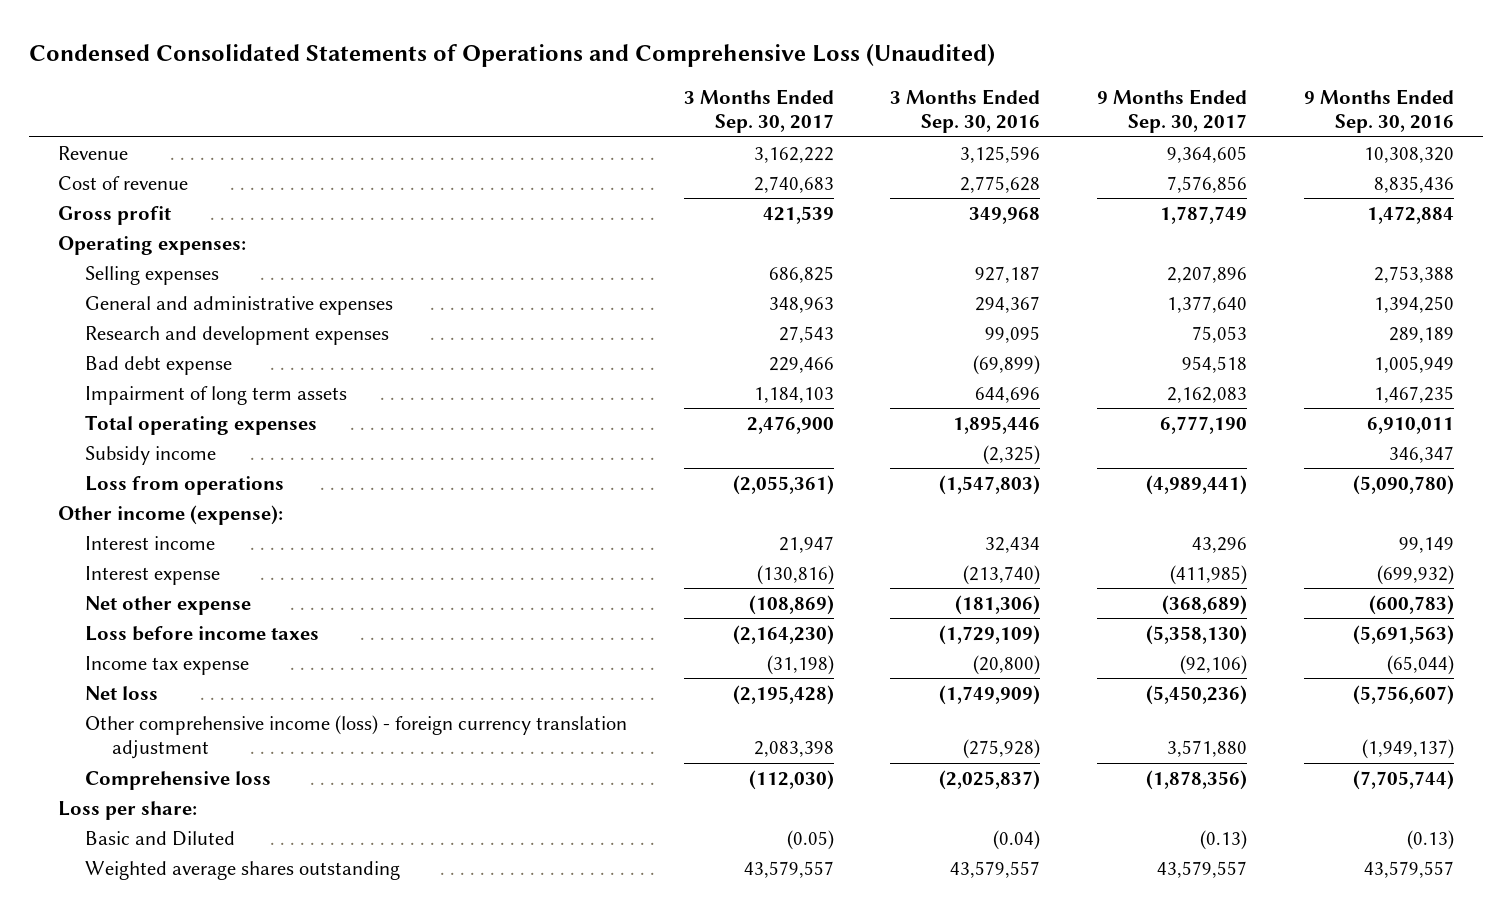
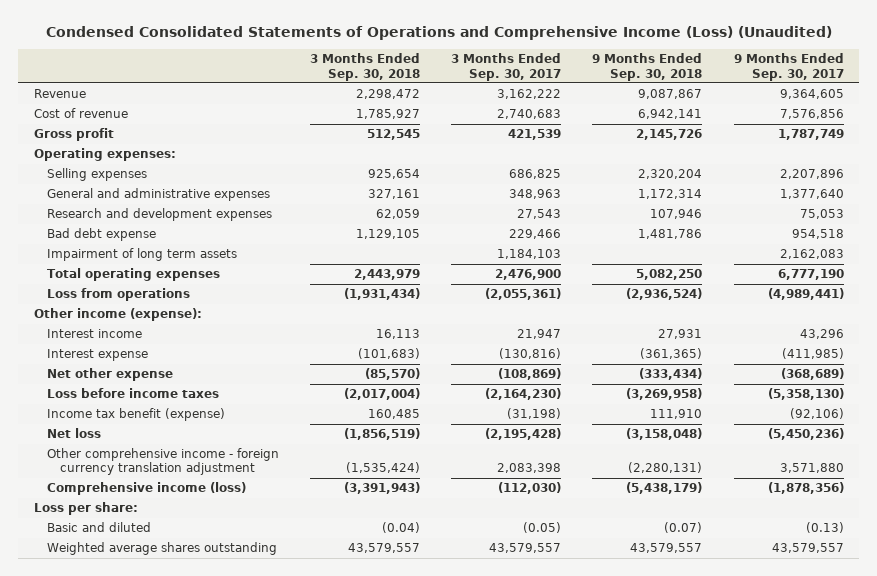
- Condensed Consolidated Statements of Operations and Comprehensive Loss (Unaudited)
+ Condensed Consolidated Statements of Operations and Comprehensive Income (Loss) (Unaudited)
- | 3 Months Ended Sep. 30, 2017 | 3 Months Ended Sep. 30, 2016 | 9 Months Ended Sep. 30, 2017 | 9 Months Ended Sep. 30, 2016
+ | 3 Months Ended Sep. 30, 2018 | 3 Months Ended Sep. 30, 2017 | 9 Months Ended Sep. 30, 2018 | 9 Months Ended Sep. 30, 2017
- Subsidy income | | (2,325) | | 346,347
- Income tax expense | (31,198) | (20,800) | (92,106) | (65,044)
+ Income tax benefit (expense) | 160,485 | (31,198) | 111,910 | (92,106)
- Other comprehensive income (loss) - foreign currency translation adjustment | 2,083,398 | (275,928) | 3,571,880 | (1,949,137)
- Comprehensive loss | (112,030) | (2,025,837) | (1,878,356) | (7,705,744)
+ Other comprehensive income - foreign currency translation adjustment | (1,535,424) | 2,083,398 | (2,280,131) | 3,571,880
+ Comprehensive income (loss) | (3,391,943) | (112,030) | (5,438,179) | (1,878,356)
- Basic and Diluted | (0.05) | (0.04) | (0.13) | (0.13)
+ Basic and diluted | (0.04) | (0.05) | (0.07) | (0.13)

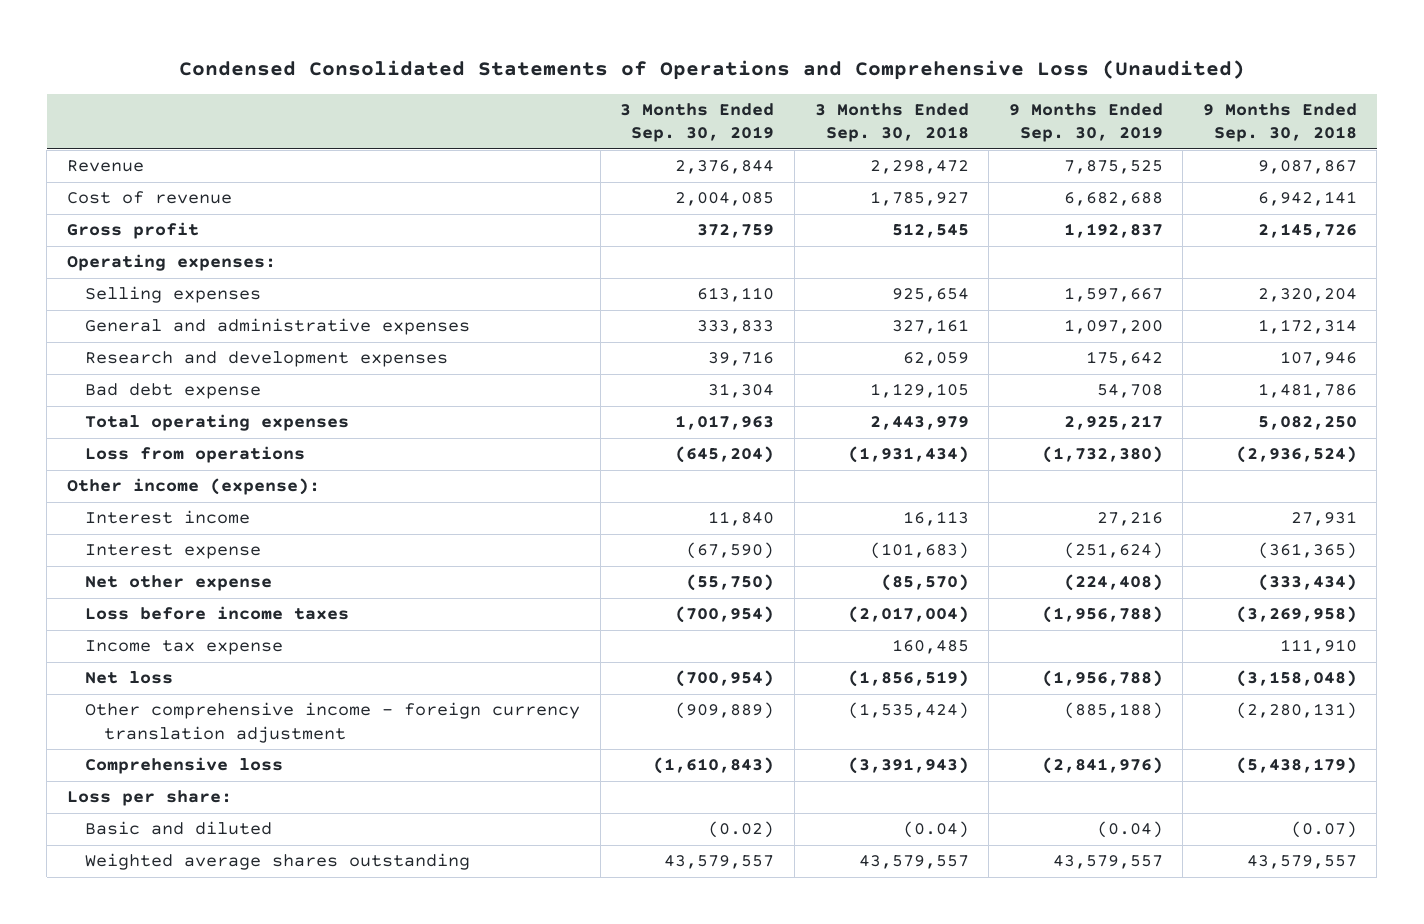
- Condensed Consolidated Statements of Operations and Comprehensive Income (Loss) (Unaudited)
+ Condensed Consolidated Statements of Operations and Comprehensive Loss (Unaudited)
- | 3 Months Ended Sep. 30, 2018 | 3 Months Ended Sep. 30, 2017 | 9 Months Ended Sep. 30, 2018 | 9 Months Ended Sep. 30, 2017
+ | 3 Months Ended Sep. 30, 2019 | 3 Months Ended Sep. 30, 2018 | 9 Months Ended Sep. 30, 2019 | 9 Months Ended Sep. 30, 2018
- Impairment of long term assets | | 1,184,103 | | 2,162,083
- Income tax benefit (expense) | 160,485 | (31,198) | 111,910 | (92,106)
+ Income tax expense | | 160,485 | | 111,910
- Comprehensive income (loss) | (3,391,943) | (112,030) | (5,438,179) | (1,878,356)
+ Comprehensive loss | (1,610,843) | (3,391,943) | (2,841,976) | (5,438,179)

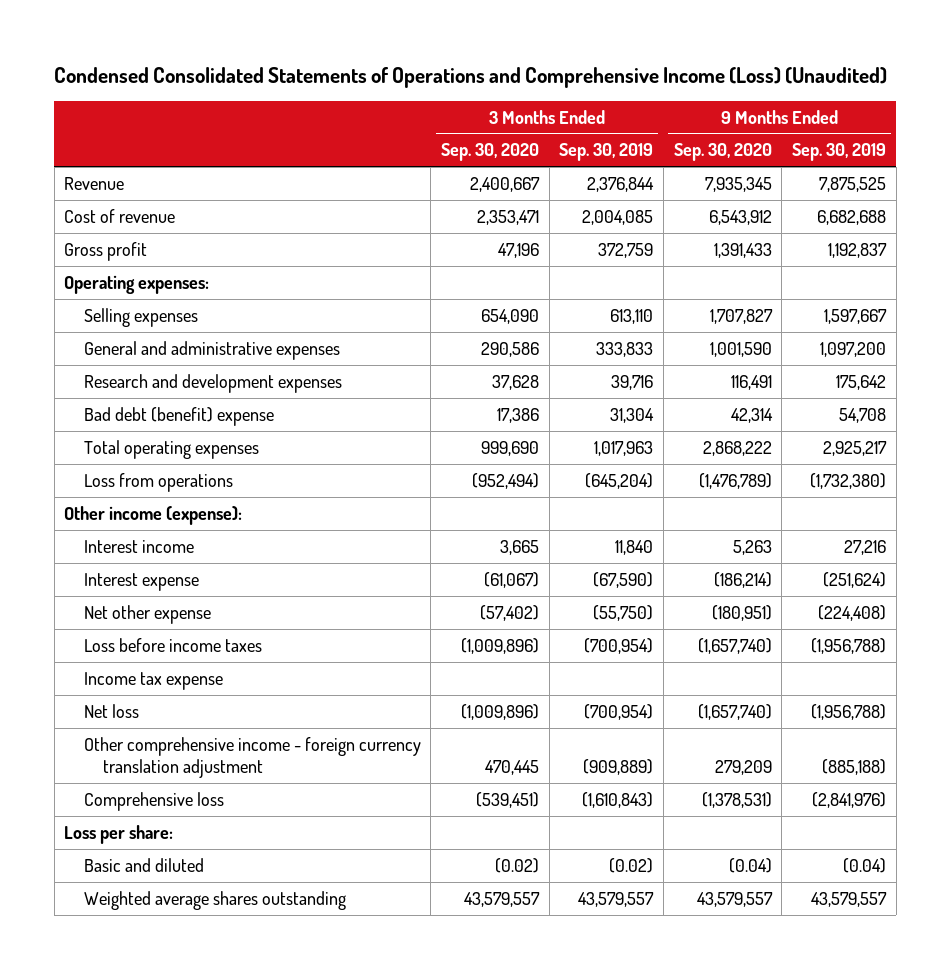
- Condensed Consolidated Statements of Operations and Comprehensive Loss (Unaudited)
+ Condensed Consolidated Statements of Operations and Comprehensive Income (Loss) (Unaudited)
- | 3 Months Ended Sep. 30, 2019 | 3 Months Ended Sep. 30, 2018 | 9 Months Ended Sep. 30, 2019 | 9 Months Ended Sep. 30, 2018
+ | 3 Months Ended Sep. 30, 2020 | 3 Months Ended Sep. 30, 2019 | 9 Months Ended Sep. 30, 2020 | 9 Months Ended Sep. 30, 2019
- Bad debt expense | 31,304 | 1,129,105 | 54,708 | 1,481,786
+ Bad debt (benefit) expense | 17,386 | 31,304 | 42,314 | 54,708

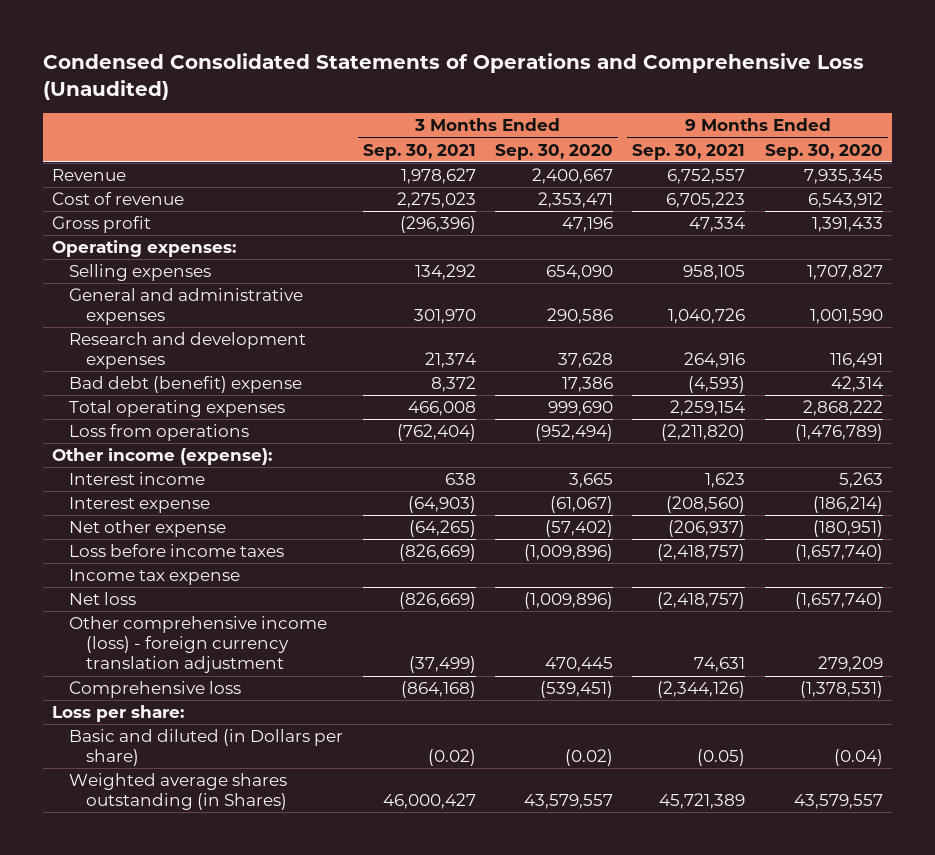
- Condensed Consolidated Statements of Operations and Comprehensive Income (Loss) (Unaudited)
+ Condensed Consolidated Statements of Operations and Comprehensive Loss (Unaudited)
- | 3 Months Ended Sep. 30, 2020 | 3 Months Ended Sep. 30, 2019 | 9 Months Ended Sep. 30, 2020 | 9 Months Ended Sep. 30, 2019
+ | 3 Months Ended Sep. 30, 2021 | 3 Months Ended Sep. 30, 2020 | 9 Months Ended Sep. 30, 2021 | 9 Months Ended Sep. 30, 2020
- Other comprehensive income - foreign currency translation adjustment | 470,445 | (909,889) | 279,209 | (885,188)
+ Other comprehensive income (loss) - foreign currency translation adjustment | (37,499) | 470,445 | 74,631 | 279,209
- Basic and diluted | (0.02) | (0.02) | (0.04) | (0.04)
- Weighted average shares outstanding | 43,579,557 | 43,579,557 | 43,579,557 | 43,579,557
+ Basic and diluted (in Dollars per share) | (0.02) | (0.02) | (0.05) | (0.04)
+ Weighted average shares outstanding (in Shares) | 46,000,427 | 43,579,557 | 45,721,389 | 43,579,557

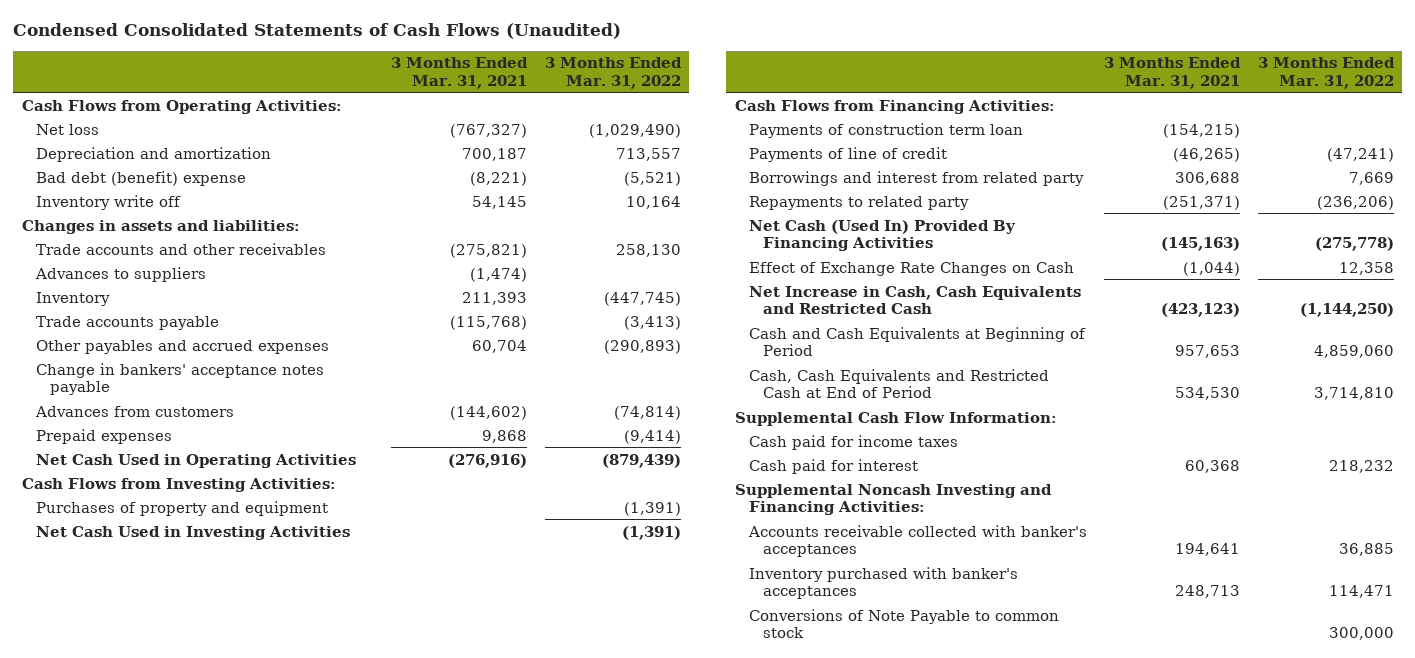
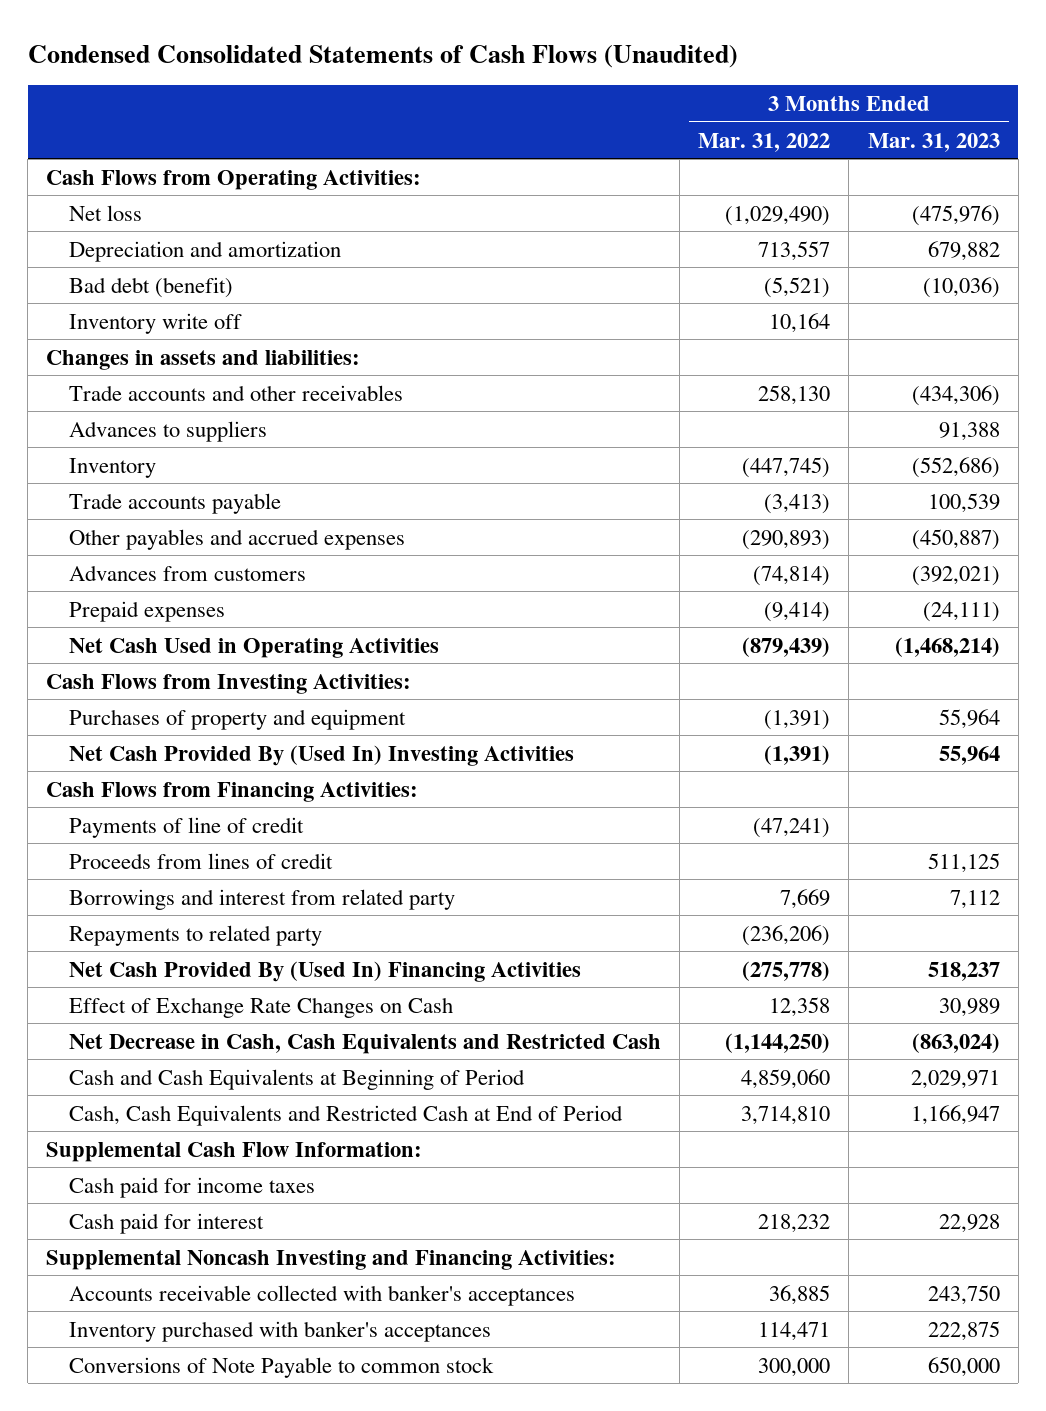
- | 3 Months Ended Mar. 31, 2021 | 3 Months Ended Mar. 31, 2022
+ | 3 Months Ended Mar. 31, 2022 | 3 Months Ended Mar. 31, 2023
- Bad debt (benefit) expense | (8,221) | (5,521)
+ Bad debt (benefit) | (5,521) | (10,036)
- Change in bankers' acceptance notes payable
- Net Cash Used in Investing Activities | | (1,391)
+ Net Cash Provided By (Used In) Investing Activities | (1,391) | 55,964
- Payments of construction term loan | (154,215) |
+ Proceeds from lines of credit | | 511,125
- Net Cash (Used In) Provided By Financing Activities | (145,163) | (275,778)
+ Net Cash Provided By (Used In) Financing Activities | (275,778) | 518,237
- Net Increase in Cash, Cash Equivalents and Restricted Cash | (423,123) | (1,144,250)
+ Net Decrease in Cash, Cash Equivalents and Restricted Cash | (1,144,250) | (863,024)

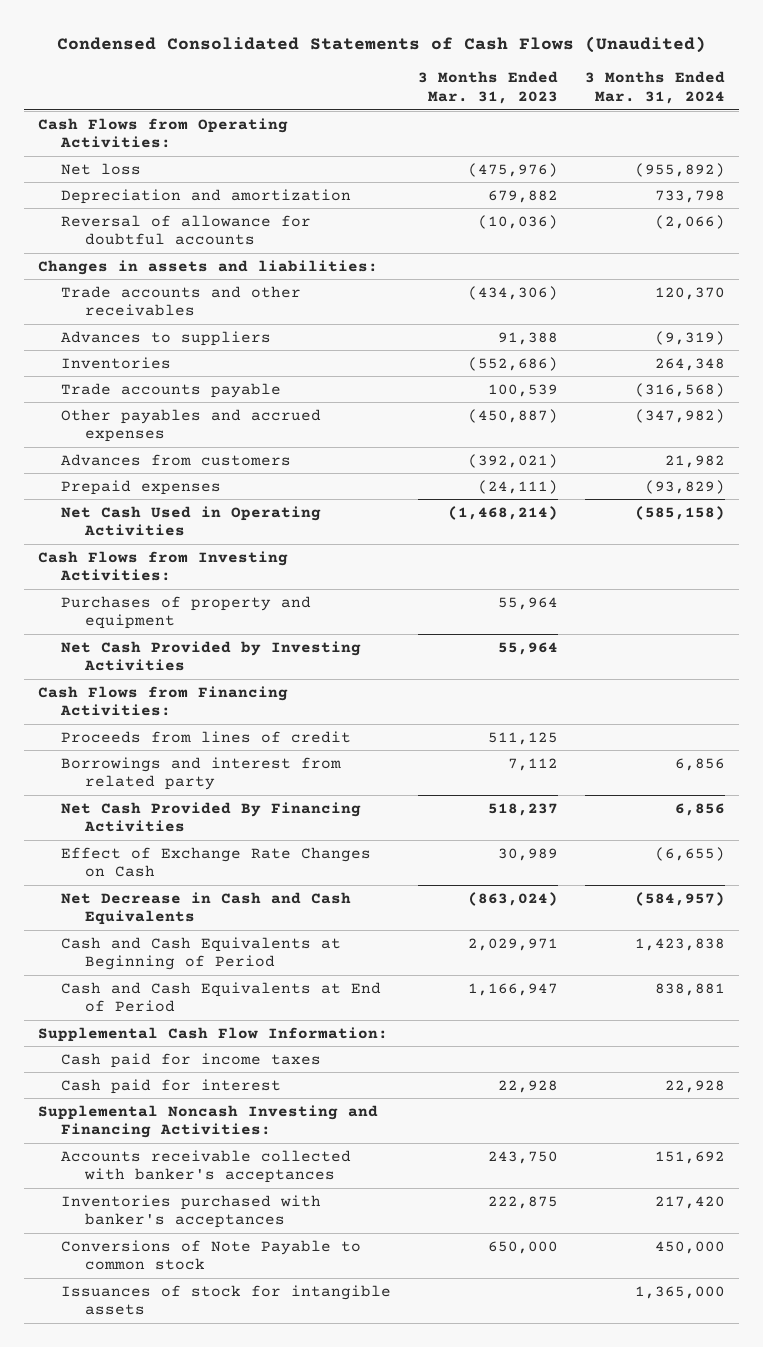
- | 3 Months Ended Mar. 31, 2022 | 3 Months Ended Mar. 31, 2023
+ | 3 Months Ended Mar. 31, 2023 | 3 Months Ended Mar. 31, 2024
- Bad debt (benefit) | (5,521) | (10,036)
- Inventory write off | 10,164 |
+ Reversal of allowance for doubtful accounts | (10,036) | (2,066)
- Inventory | (447,745) | (552,686)
+ Inventories | (552,686) | 264,348
- Net Cash Provided By (Used In) Investing Activities | (1,391) | 55,964
+ Net Cash Provided by Investing Activities | 55,964 |
- Payments of line of credit | (47,241) |
- Repayments to related party | (236,206) |
- Net Cash Provided By (Used In) Financing Activities | (275,778) | 518,237
+ Net Cash Provided By Financing Activities | 518,237 | 6,856
- Net Decrease in Cash, Cash Equivalents and Restricted Cash | (1,144,250) | (863,024)
+ Net Decrease in Cash and Cash Equivalents | (863,024) | (584,957)
- Cash, Cash Equivalents and Restricted Cash at End of Period | 3,714,810 | 1,166,947
+ Cash and Cash Equivalents at End of Period | 1,166,947 | 838,881
- Inventory purchased with banker's acceptances | 114,471 | 222,875
+ Inventories purchased with banker's acceptances | 222,875 | 217,420
+ Issuances of stock for intangible assets | | 1,365,000

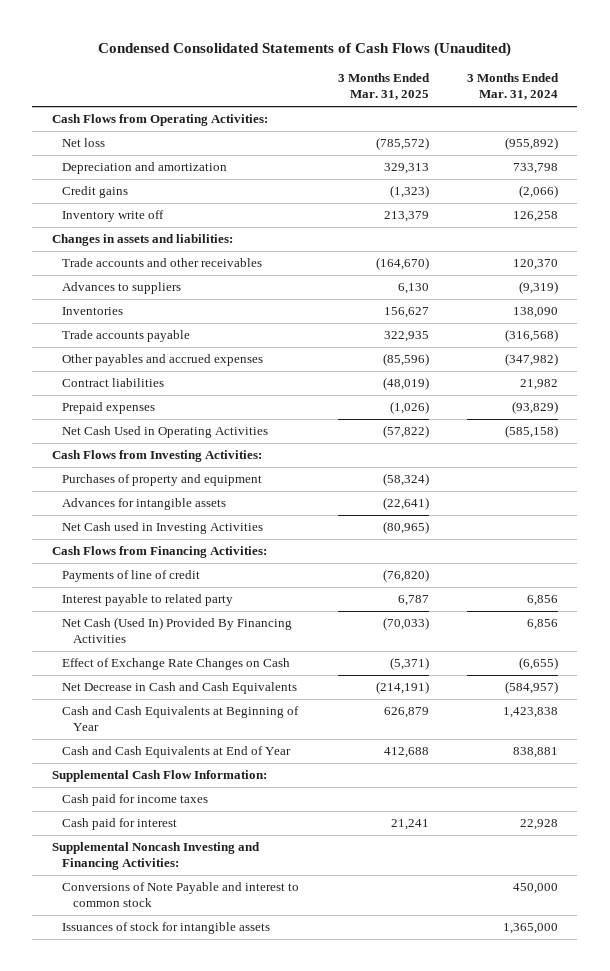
- | 3 Months Ended Mar. 31, 2023 | 3 Months Ended Mar. 31, 2024
+ | 3 Months Ended Mar. 31, 2025 | 3 Months Ended Mar. 31, 2024
- Reversal of allowance for doubtful accounts | (10,036) | (2,066)
+ Credit gains | (1,323) | (2,066)
+ Inventory write off | 213,379 | 126,258
- Inventories | (552,686) | 264,348
+ Inventories | 156,627 | 138,090
- Advances from customers | (392,021) | 21,982
+ Contract liabilities | (48,019) | 21,982
- Net Cash Provided by Investing Activities | 55,964 |
+ Advances for intangible assets | (22,641) |
+ Net Cash used in Investing Activities | (80,965) |
- Proceeds from lines of credit | 511,125 |
- Borrowings and interest from related party | 7,112 | 6,856
- Net Cash Provided By Financing Activities | 518,237 | 6,856
+ Payments of line of credit | (76,820) |
+ Interest payable to related party | 6,787 | 6,856
+ Net Cash (Used In) Provided By Financing Activities | (70,033) | 6,856
- Cash and Cash Equivalents at Beginning of Period | 2,029,971 | 1,423,838
- Cash and Cash Equivalents at End of Period | 1,166,947 | 838,881
+ Cash and Cash Equivalents at Beginning of Year | 626,879 | 1,423,838
+ Cash and Cash Equivalents at End of Year | 412,688 | 838,881
- Accounts receivable collected with banker's acceptances | 243,750 | 151,692
- Inventories purchased with banker's acceptances | 222,875 | 217,420
- Conversions of Note Payable to common stock | 650,000 | 450,000
+ Conversions of Note Payable and interest to common stock | | 450,000

